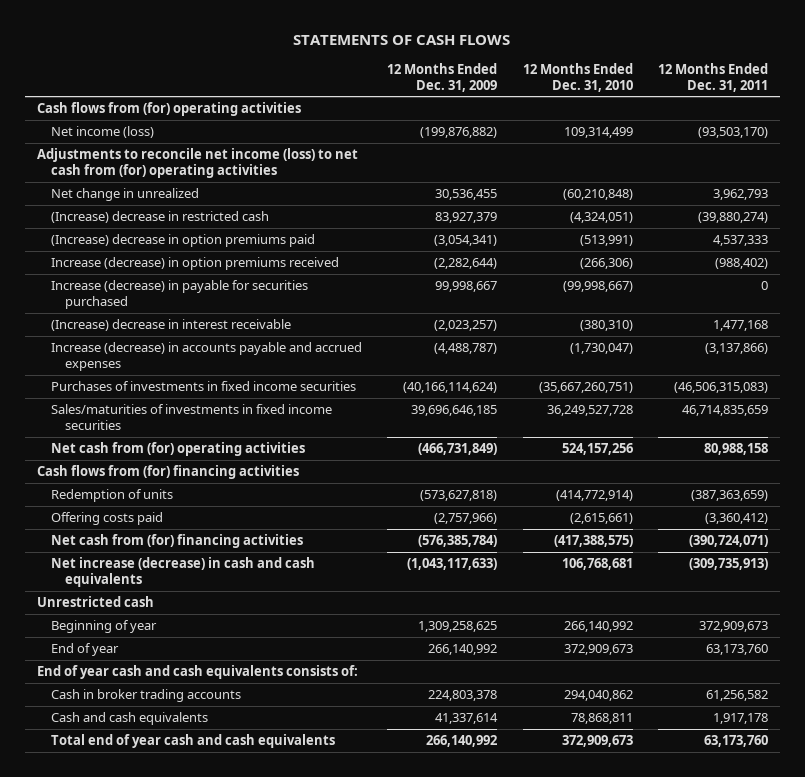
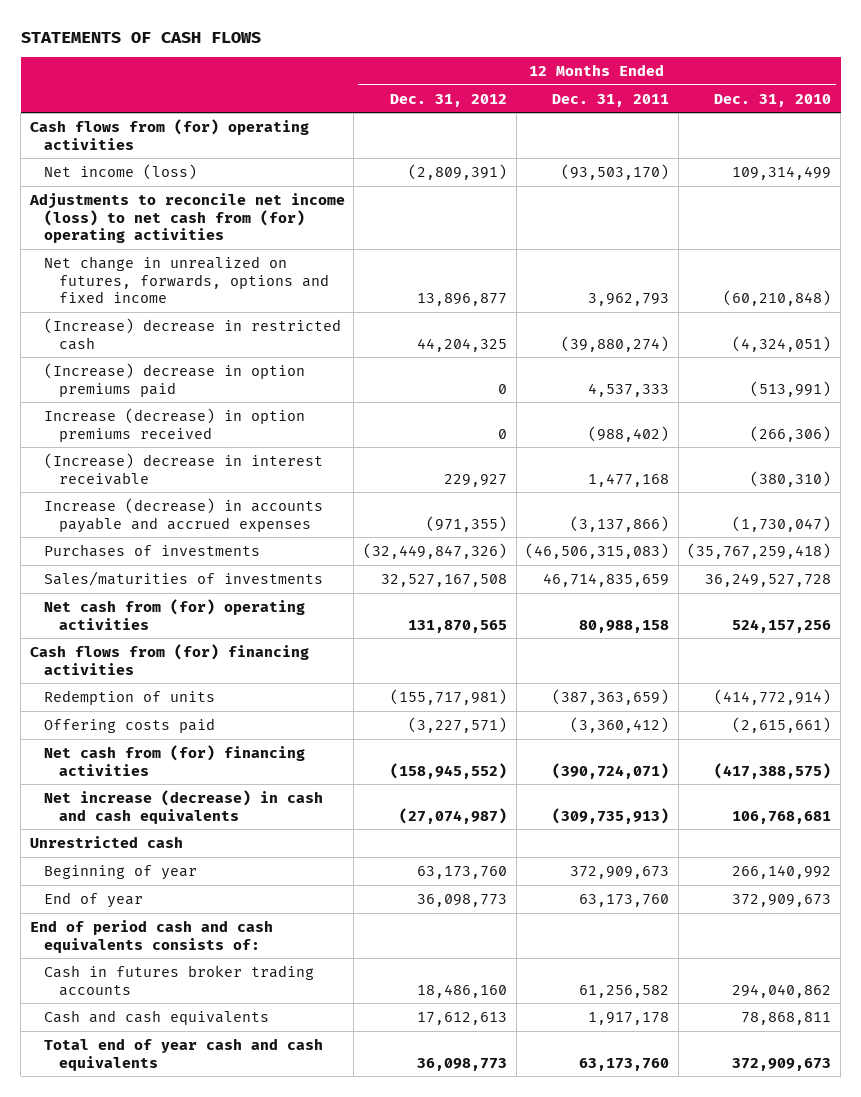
- | 12 Months Ended Dec. 31, 2009 | 12 Months Ended Dec. 31, 2010 | 12 Months Ended Dec. 31, 2011
+ | 12 Months Ended Dec. 31, 2012 | 12 Months Ended Dec. 31, 2011 | 12 Months Ended Dec. 31, 2010
- Net change in unrealized | 30,536,455 | (60,210,848) | 3,962,793
+ Net change in unrealized on futures, forwards, options and fixed income | 13,896,877 | 3,962,793 | (60,210,848)
- Increase (decrease) in payable for securities purchased | 99,998,667 | (99,998,667) | 0
- Purchases of investments in fixed income securities | (40,166,114,624) | (35,667,260,751) | (46,506,315,083)
- Sales/maturities of investments in fixed income securities | 39,696,646,185 | 36,249,527,728 | 46,714,835,659
+ Purchases of investments | (32,449,847,326) | (46,506,315,083) | (35,767,259,418)
+ Sales/maturities of investments | 32,527,167,508 | 46,714,835,659 | 36,249,527,728
- End of year cash and cash equivalents consists of:
- Cash in broker trading accounts | 224,803,378 | 294,040,862 | 61,256,582
+ End of period cash and cash equivalents consists of:
+ Cash in futures broker trading accounts | 18,486,160 | 61,256,582 | 294,040,862

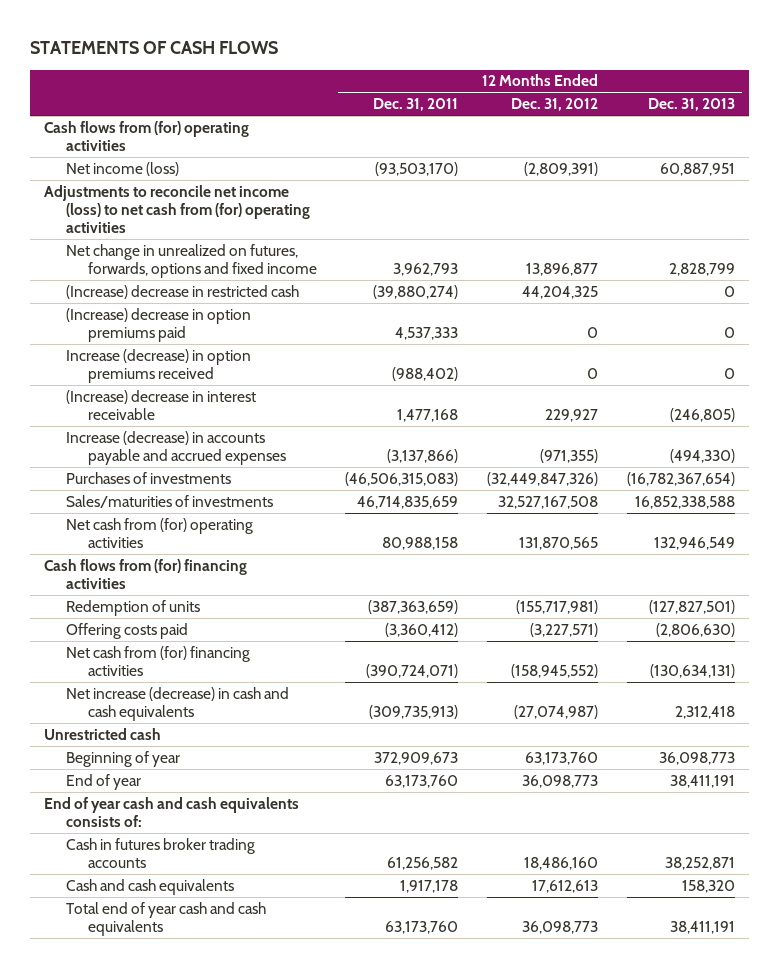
- | 12 Months Ended Dec. 31, 2012 | 12 Months Ended Dec. 31, 2011 | 12 Months Ended Dec. 31, 2010
+ | 12 Months Ended Dec. 31, 2011 | 12 Months Ended Dec. 31, 2012 | 12 Months Ended Dec. 31, 2013
- End of period cash and cash equivalents consists of:
+ End of year cash and cash equivalents consists of:

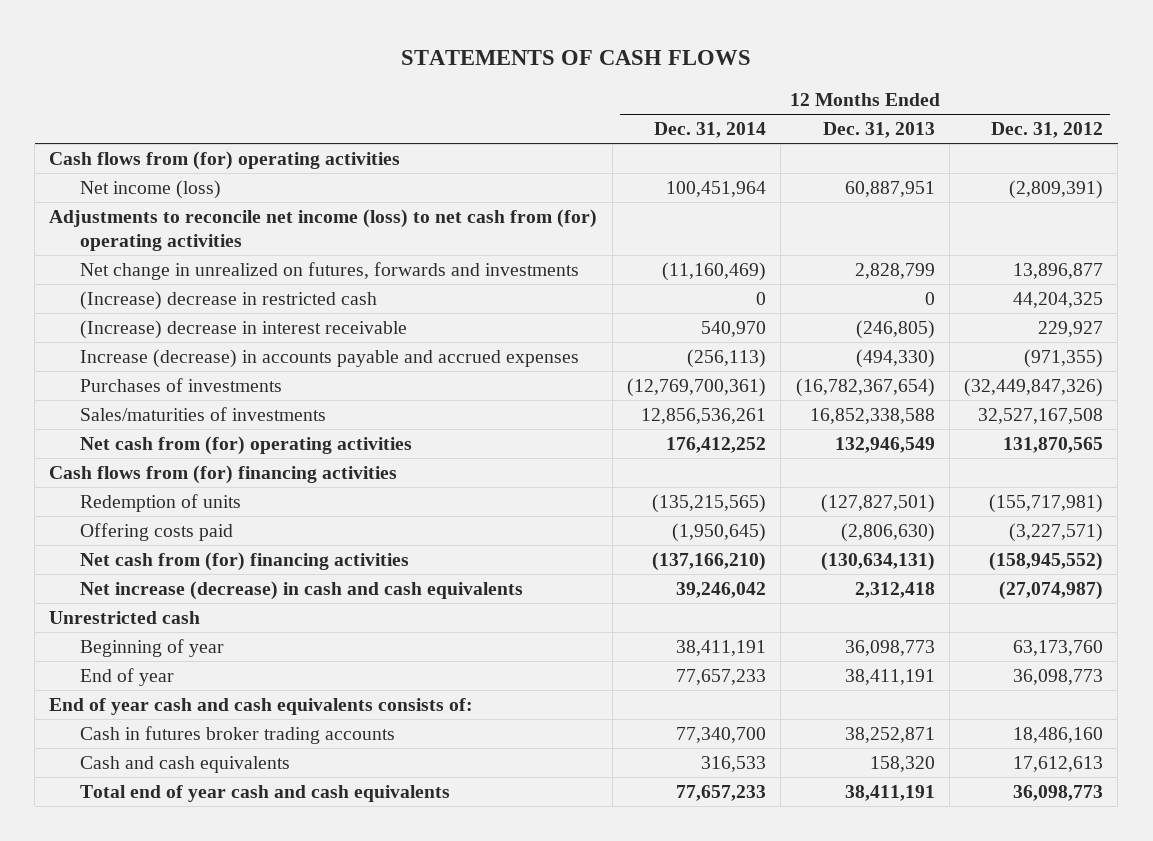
- | 12 Months Ended Dec. 31, 2011 | 12 Months Ended Dec. 31, 2012 | 12 Months Ended Dec. 31, 2013
+ | 12 Months Ended Dec. 31, 2014 | 12 Months Ended Dec. 31, 2013 | 12 Months Ended Dec. 31, 2012
- Net change in unrealized on futures, forwards, options and fixed income | 3,962,793 | 13,896,877 | 2,828,799
+ Net change in unrealized on futures, forwards and investments | (11,160,469) | 2,828,799 | 13,896,877
- (Increase) decrease in option premiums paid | 4,537,333 | 0 | 0
- Increase (decrease) in option premiums received | (988,402) | 0 | 0

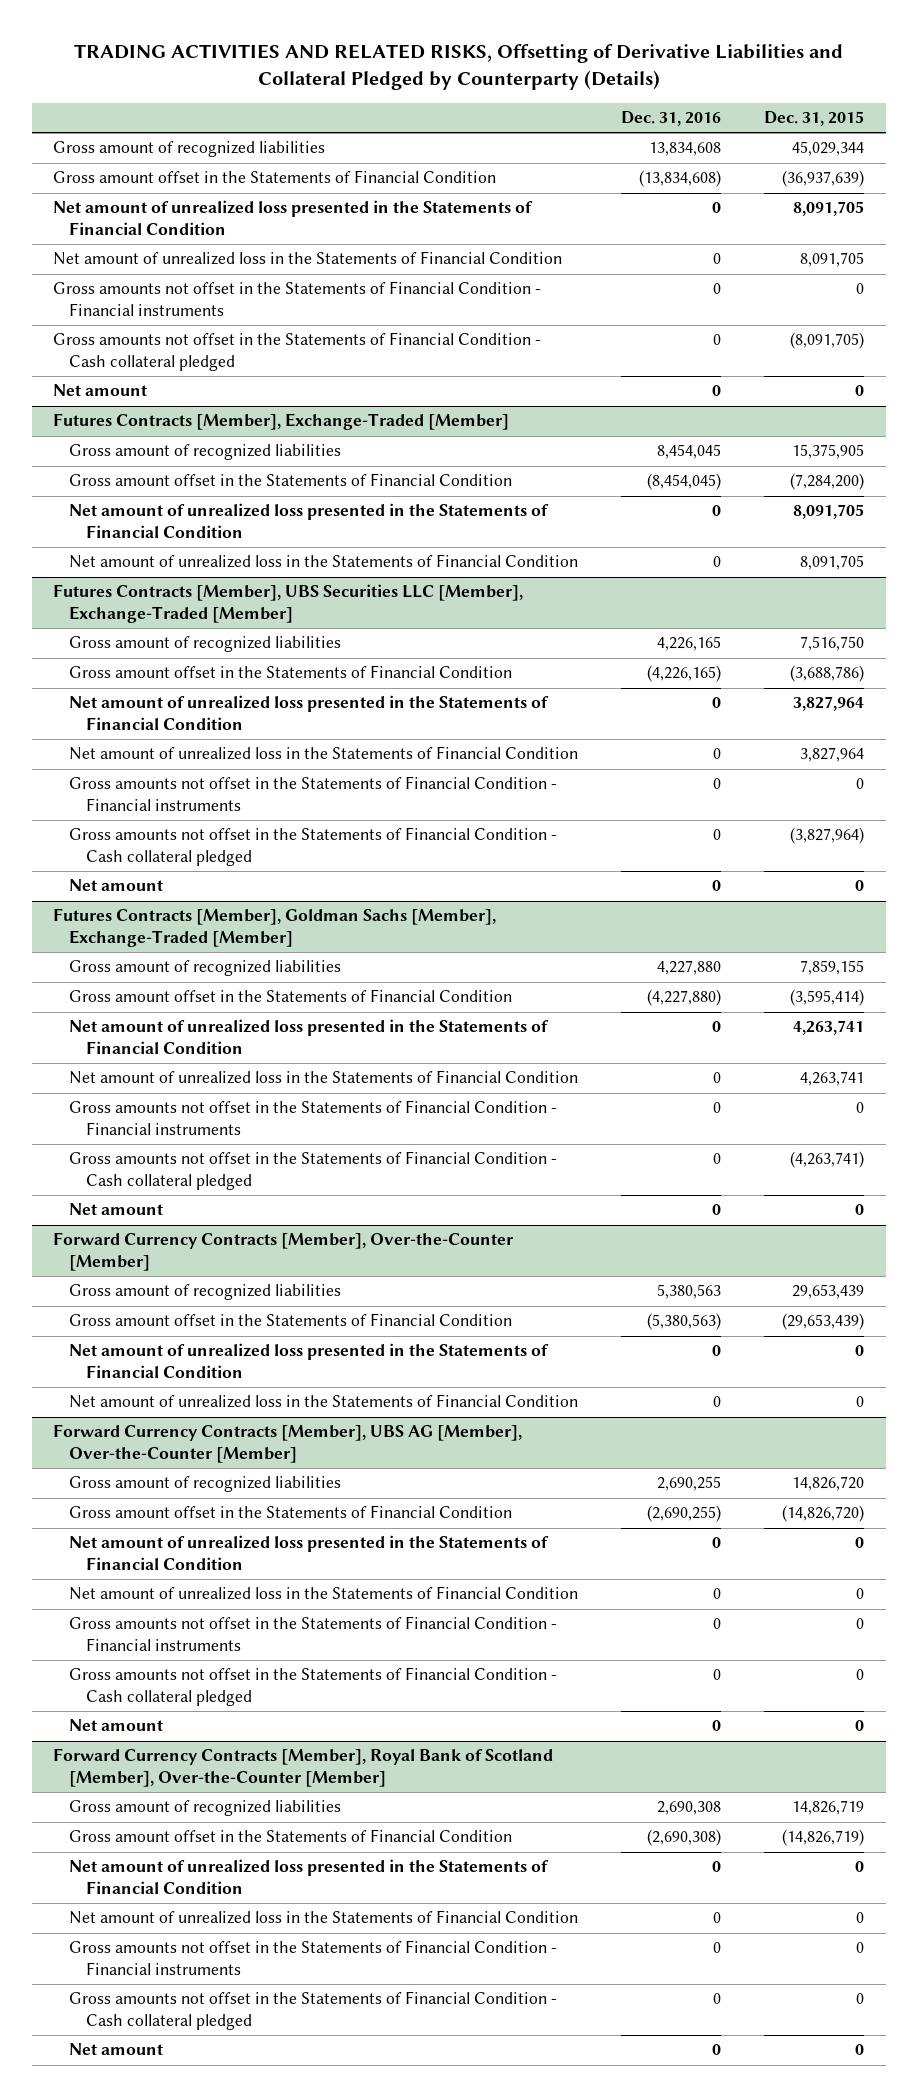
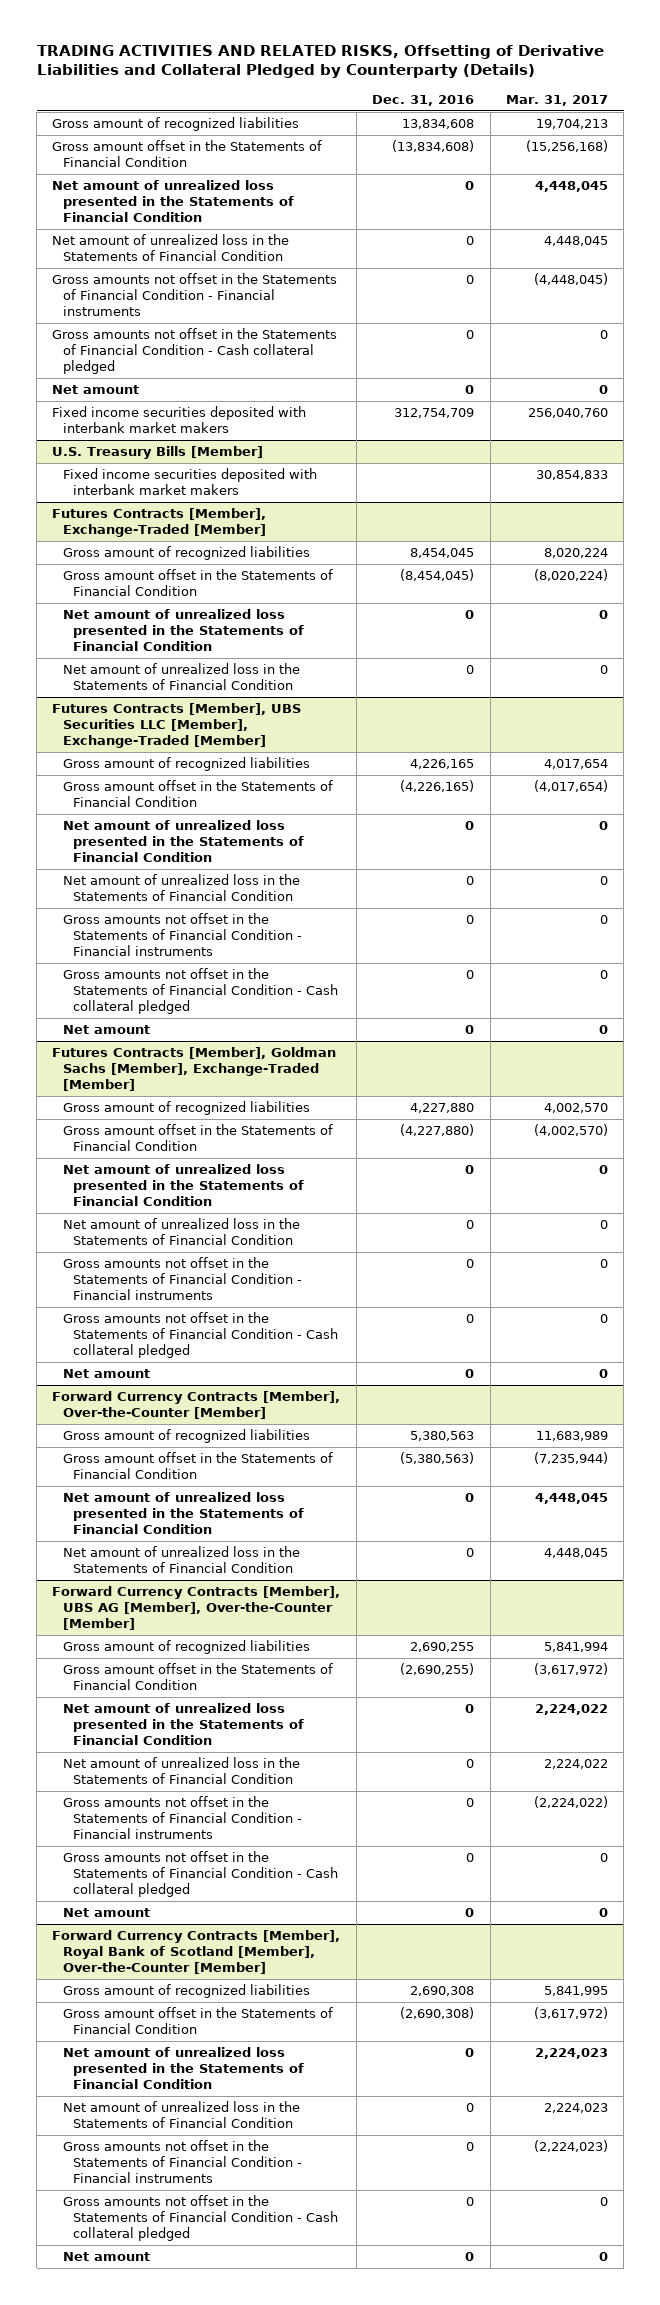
- | Dec. 31, 2016 | Dec. 31, 2015
+ | Dec. 31, 2016 | Mar. 31, 2017
+ Fixed income securities deposited with interbank market makers | 312,754,709 | 256,040,760
+ U.S. Treasury Bills [Member]
+ Fixed income securities deposited with interbank market makers | | 30,854,833

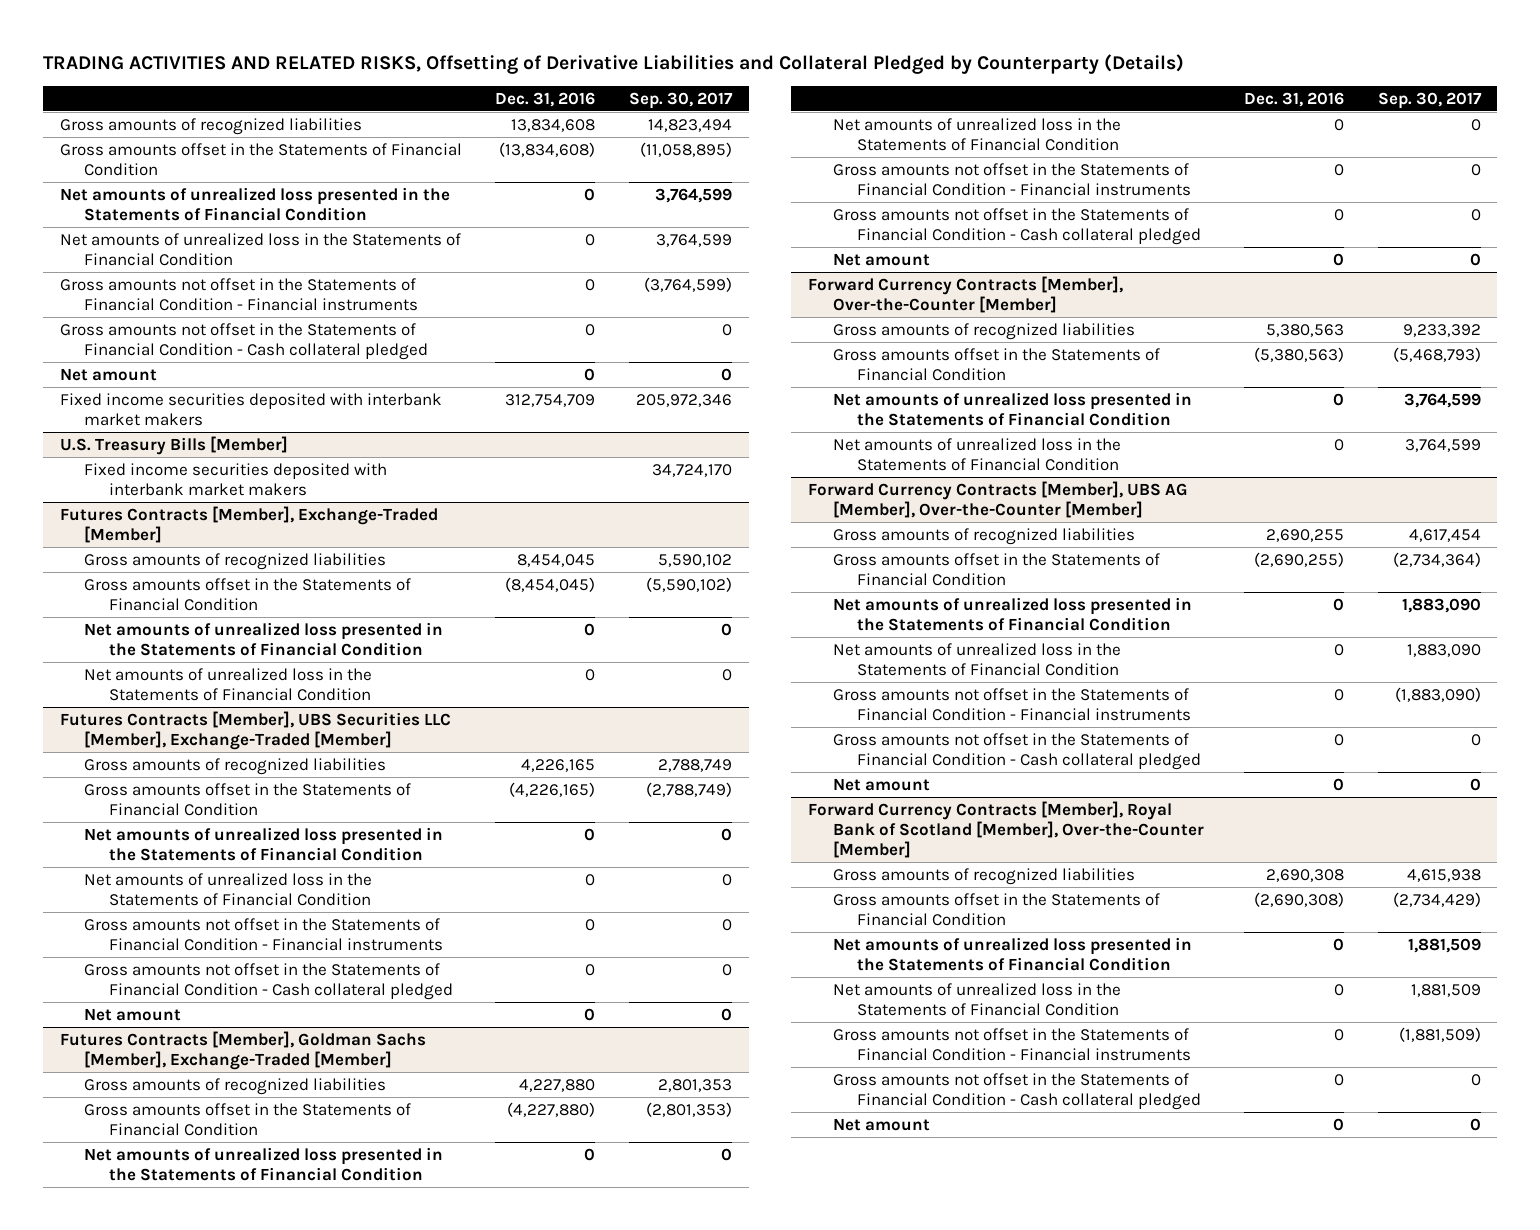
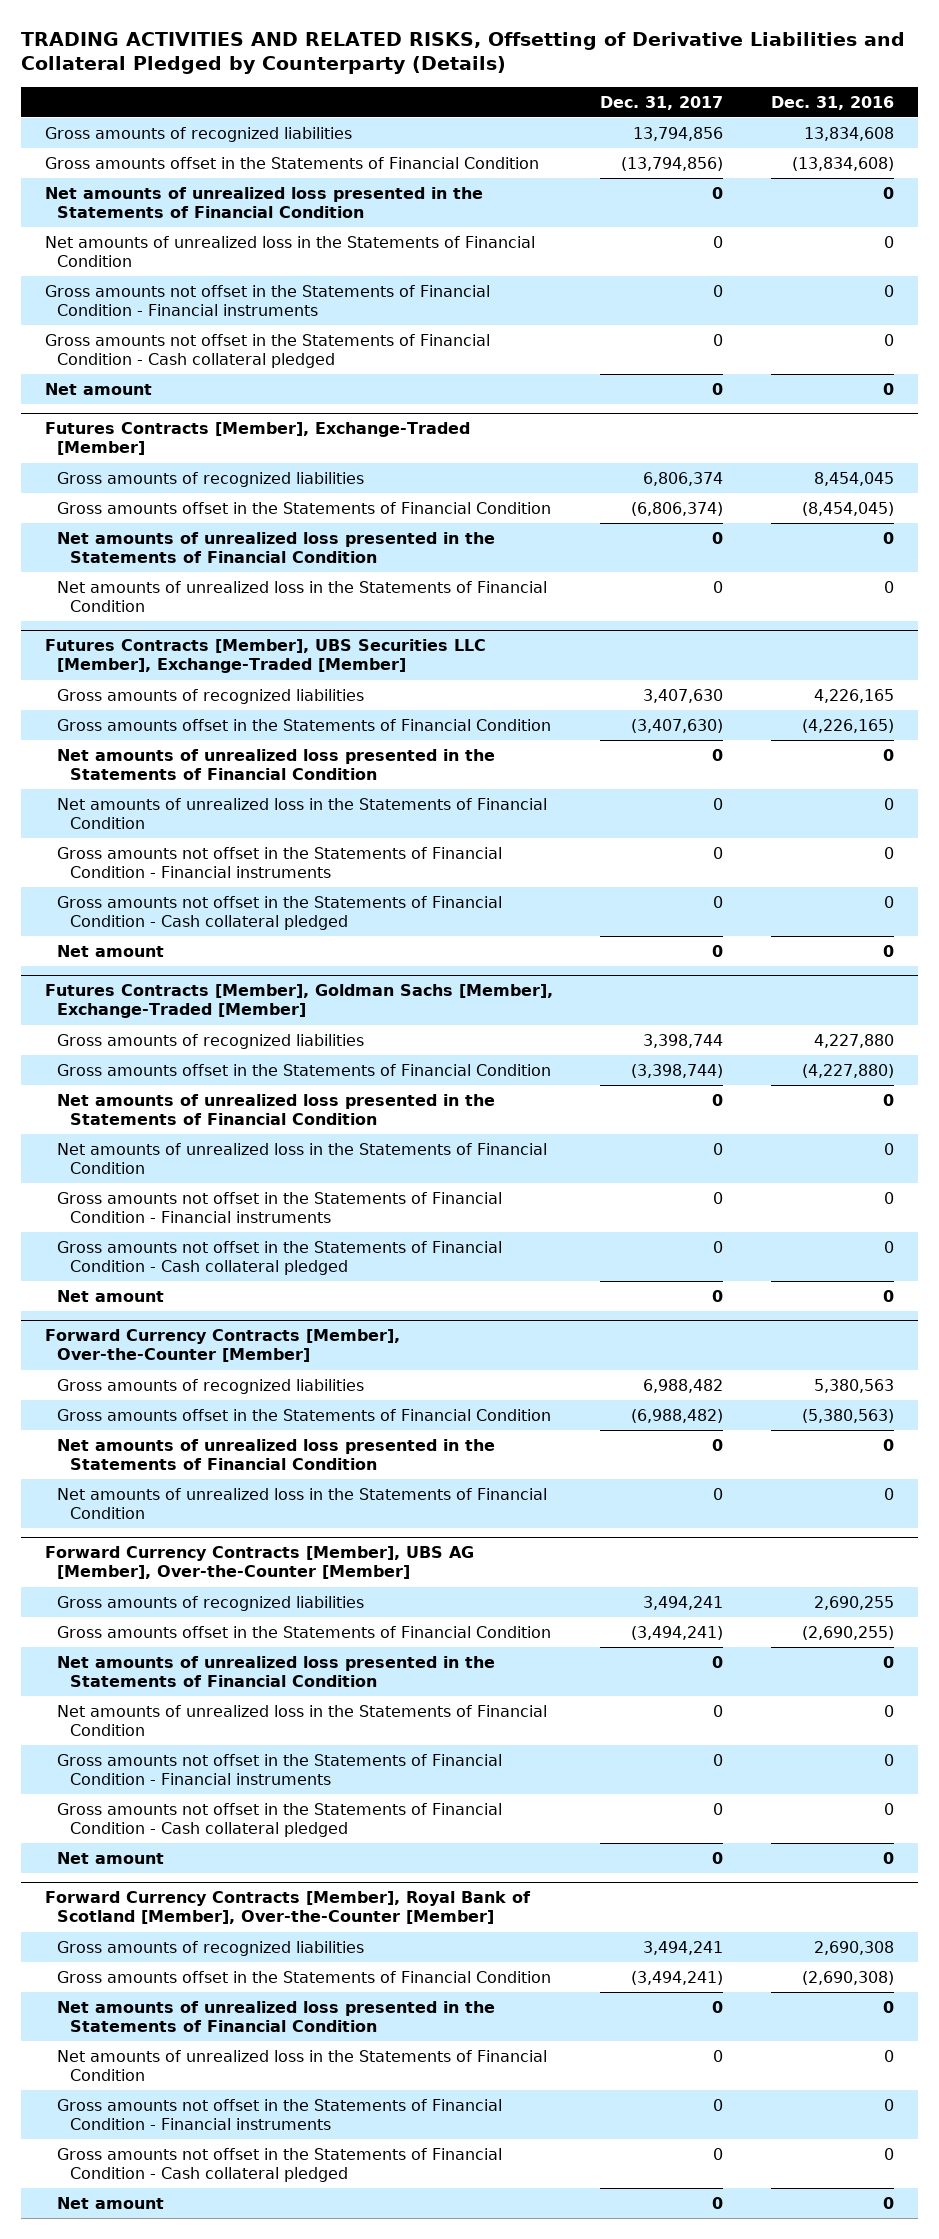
- | Dec. 31, 2016 | Sep. 30, 2017
+ | Dec. 31, 2017 | Dec. 31, 2016
- Fixed income securities deposited with interbank market makers | 312,754,709 | 205,972,346
- U.S. Treasury Bills [Member]
- Fixed income securities deposited with interbank market makers | | 34,724,170

